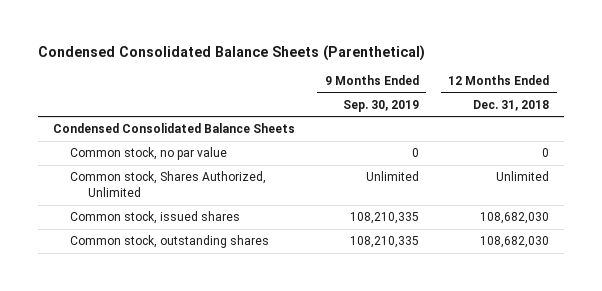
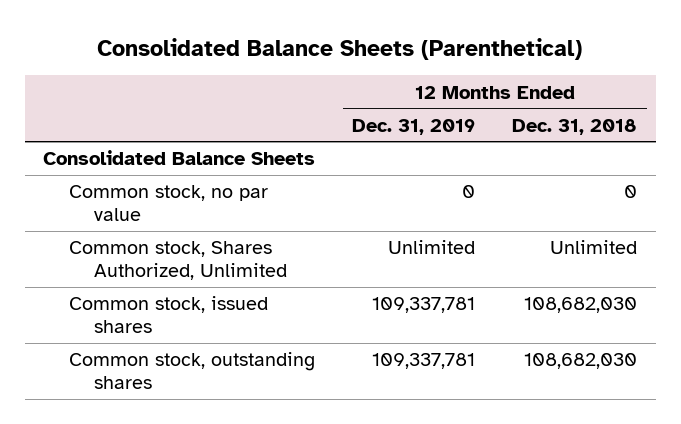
- Condensed Consolidated Balance Sheets (Parenthetical)
+ Consolidated Balance Sheets (Parenthetical)
- | 9 Months Ended Sep. 30, 2019 | 12 Months Ended Dec. 31, 2018
+ | 12 Months Ended Dec. 31, 2019 | 12 Months Ended Dec. 31, 2018
- Condensed Consolidated Balance Sheets
+ Consolidated Balance Sheets

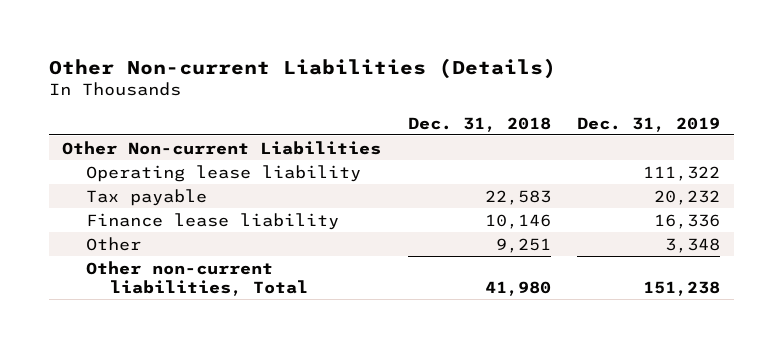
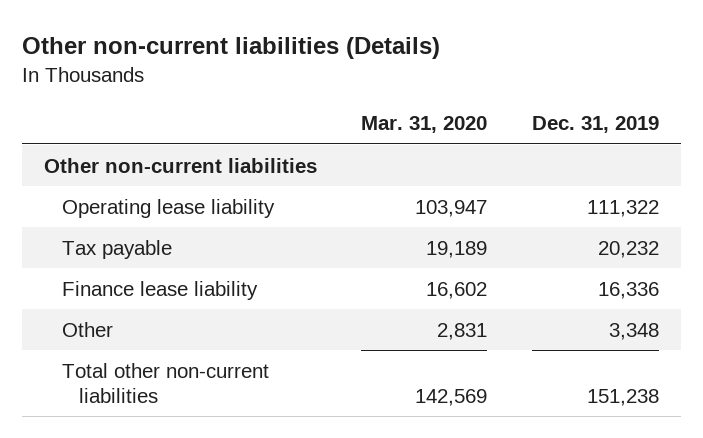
- Other Non-current Liabilities (Details)
+ Other non-current liabilities (Details)
- | Dec. 31, 2018 | Dec. 31, 2019
+ | Mar. 31, 2020 | Dec. 31, 2019
- Other Non-current Liabilities
+ Other non-current liabilities
- Other non-current liabilities, Total | 41,980 | 151,238
+ Total other non-current liabilities | 142,569 | 151,238

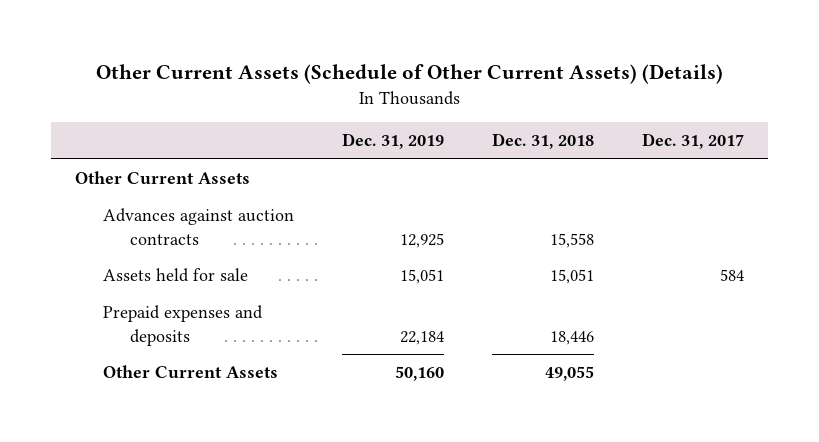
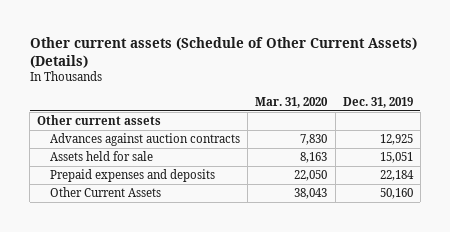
- Other Current Assets (Schedule of Other Current Assets) (Details)
+ Other current assets (Schedule of Other Current Assets) (Details)
- | Dec. 31, 2019 | Dec. 31, 2018 | Dec. 31, 2017
+ | Mar. 31, 2020 | Dec. 31, 2019
- Other Current Assets
+ Other current assets

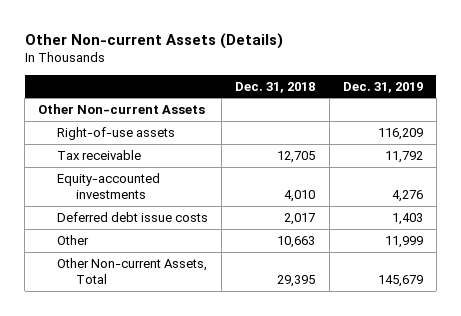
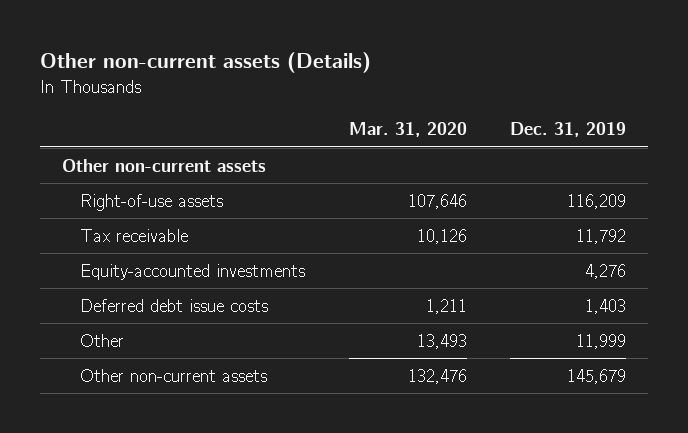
- Other Non-current Assets (Details)
+ Other non-current assets (Details)
- | Dec. 31, 2018 | Dec. 31, 2019
+ | Mar. 31, 2020 | Dec. 31, 2019
- Other Non-current Assets
+ Other non-current assets
- Other Non-current Assets, Total | 29,395 | 145,679
+ Other non-current assets | 132,476 | 145,679

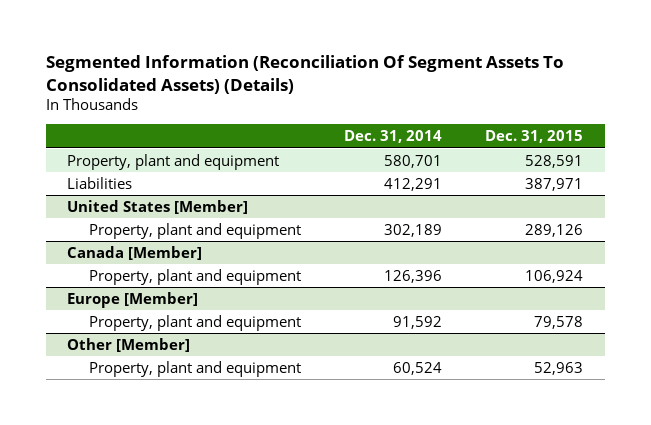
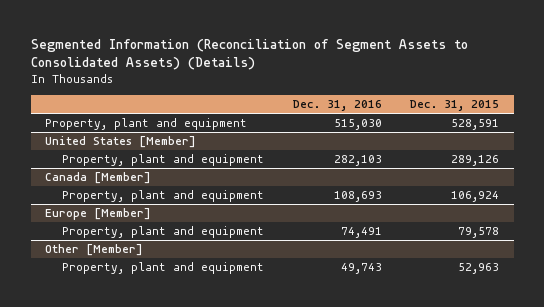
- Segmented Information (Reconciliation Of Segment Assets To Consolidated Assets) (Details)
+ Segmented Information (Reconciliation of Segment Assets to Consolidated Assets) (Details)
- | Dec. 31, 2014 | Dec. 31, 2015
+ | Dec. 31, 2016 | Dec. 31, 2015
- Liabilities | 412,291 | 387,971

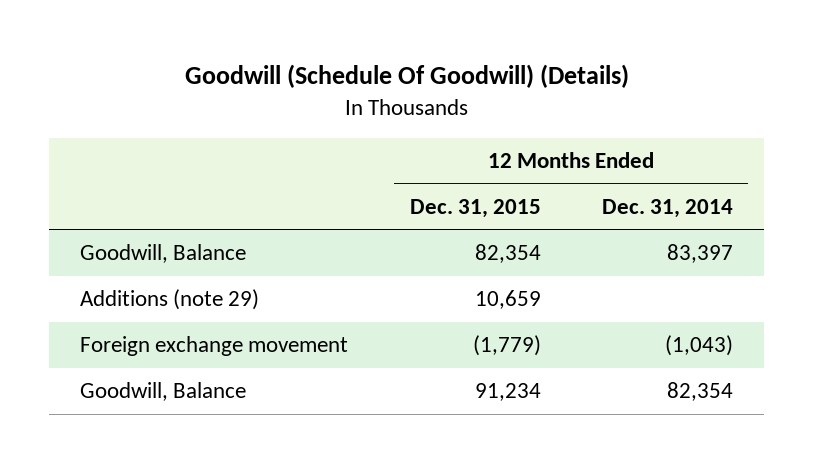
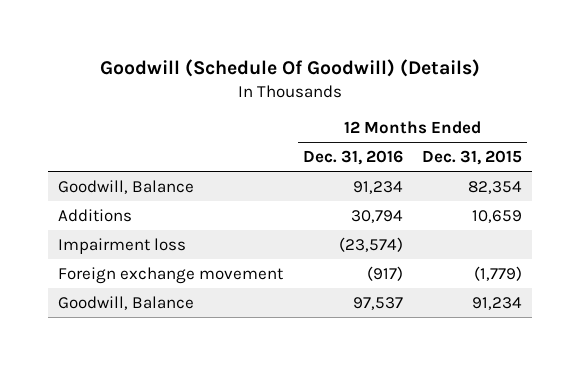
- | 12 Months Ended Dec. 31, 2015 | 12 Months Ended Dec. 31, 2014
+ | 12 Months Ended Dec. 31, 2016 | 12 Months Ended Dec. 31, 2015
- Additions (note 29) | 10,659 |
+ Additions | 30,794 | 10,659
+ Impairment loss | (23,574) |

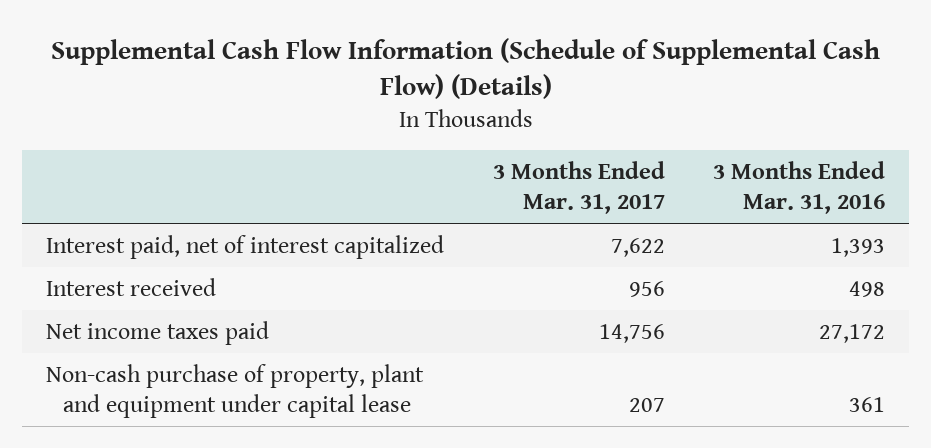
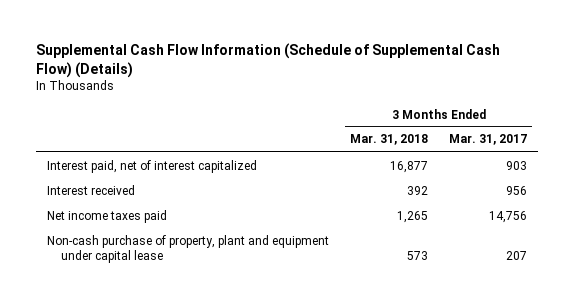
- | 3 Months Ended Mar. 31, 2017 | 3 Months Ended Mar. 31, 2016
+ | 3 Months Ended Mar. 31, 2018 | 3 Months Ended Mar. 31, 2017
- Interest paid, net of interest capitalized | 7,622 | 1,393
+ Interest paid, net of interest capitalized | 16,877 | 903

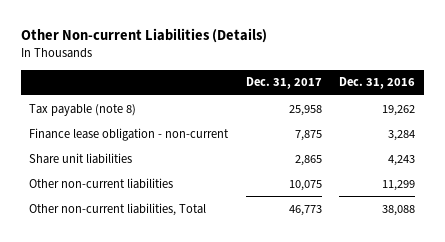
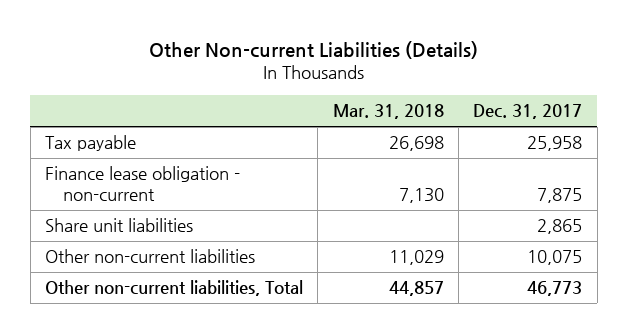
- | Dec. 31, 2017 | Dec. 31, 2016
+ | Mar. 31, 2018 | Dec. 31, 2017
- Tax payable (note 8) | 25,958 | 19,262
+ Tax payable | 26,698 | 25,958

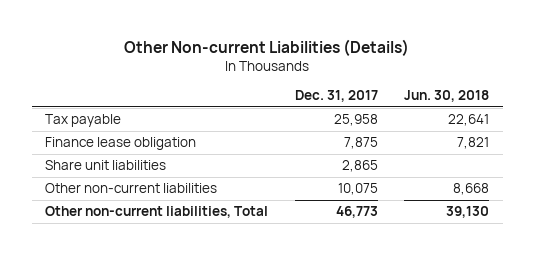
- | Mar. 31, 2018 | Dec. 31, 2017
+ | Dec. 31, 2017 | Jun. 30, 2018
- Finance lease obligation - non-current | 7,130 | 7,875
+ Finance lease obligation | 7,875 | 7,821

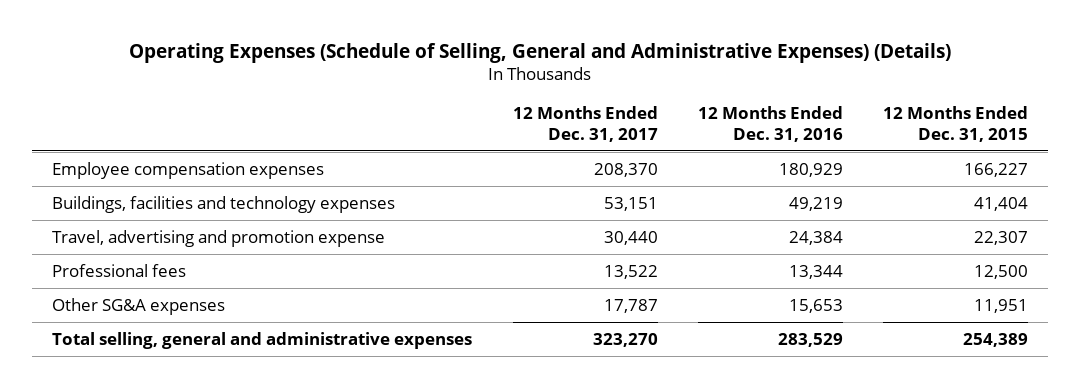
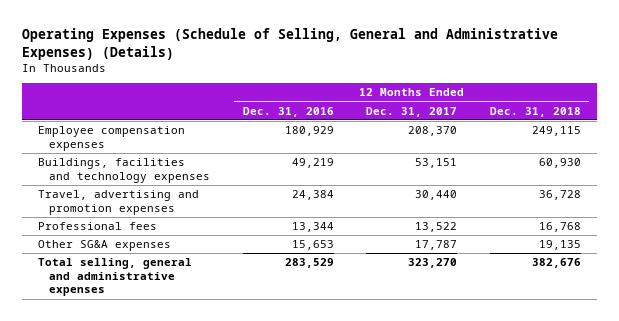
- | 12 Months Ended Dec. 31, 2017 | 12 Months Ended Dec. 31, 2016 | 12 Months Ended Dec. 31, 2015
+ | 12 Months Ended Dec. 31, 2016 | 12 Months Ended Dec. 31, 2017 | 12 Months Ended Dec. 31, 2018
- Travel, advertising and promotion expense | 30,440 | 24,384 | 22,307
+ Travel, advertising and promotion expenses | 24,384 | 30,440 | 36,728

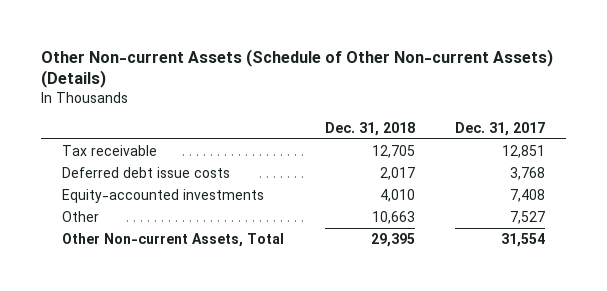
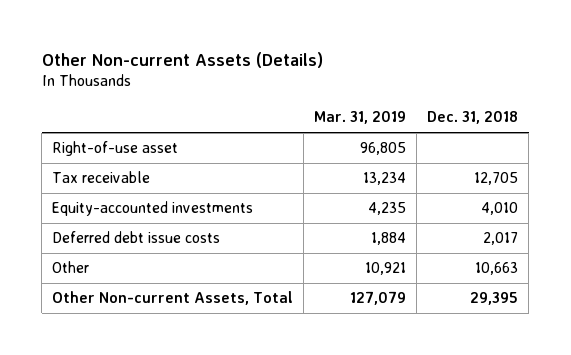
- Other Non-current Assets (Schedule of Other Non-current Assets) (Details)
+ Other Non-current Assets (Details)
- | Dec. 31, 2018 | Dec. 31, 2017
+ | Mar. 31, 2019 | Dec. 31, 2018
+ Right-of-use asset | 96,805 |
moved down: Deferred debt issue costs | 1,884 | 2,017

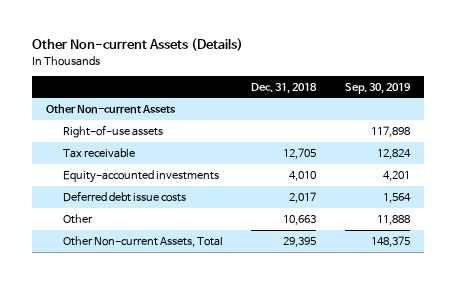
- | Mar. 31, 2019 | Dec. 31, 2018
+ | Dec. 31, 2018 | Sep. 30, 2019
- Right-of-use asset | 96,805 |
+ Other Non-current Assets
+ Right-of-use assets | | 117,898

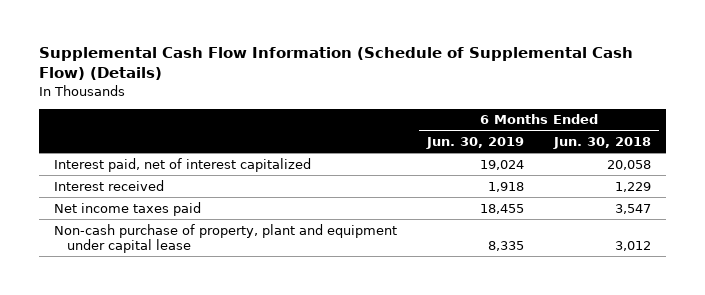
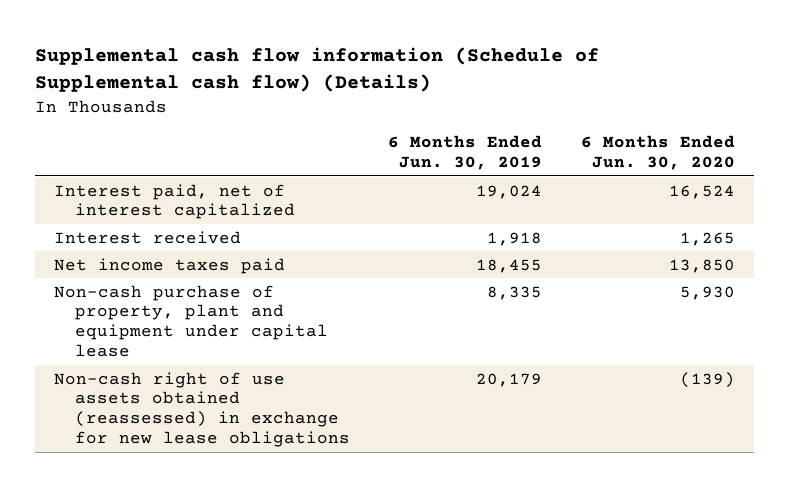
- Supplemental Cash Flow Information (Schedule of Supplemental Cash Flow) (Details)
+ Supplemental cash flow information (Schedule of Supplemental cash flow) (Details)
- | 6 Months Ended Jun. 30, 2019 | 6 Months Ended Jun. 30, 2018
+ | 6 Months Ended Jun. 30, 2019 | 6 Months Ended Jun. 30, 2020
+ Non-cash right of use assets obtained (reassessed) in exchange for new lease obligations | 20,179 | (139)

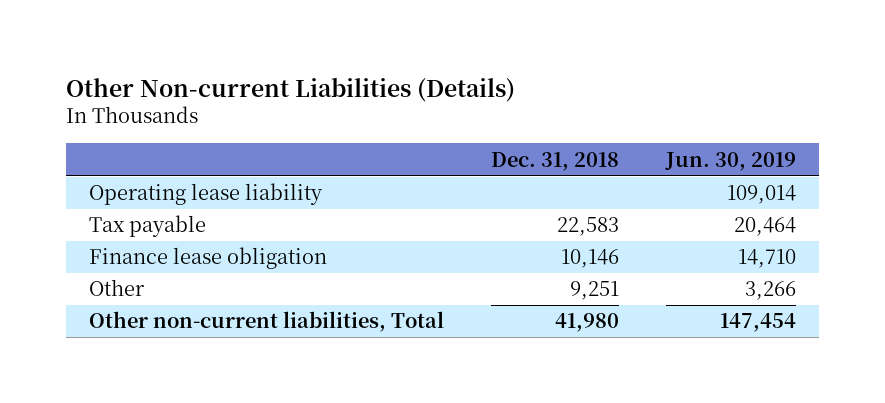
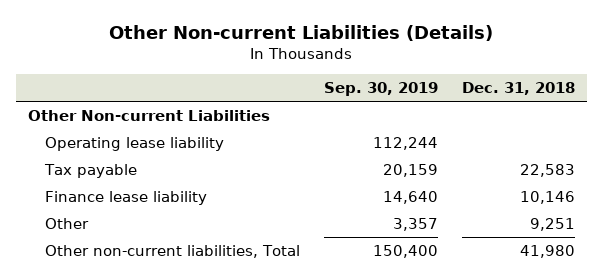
- | Dec. 31, 2018 | Jun. 30, 2019
+ | Sep. 30, 2019 | Dec. 31, 2018
+ Other Non-current Liabilities
- Finance lease obligation | 10,146 | 14,710
+ Finance lease liability | 14,640 | 10,146

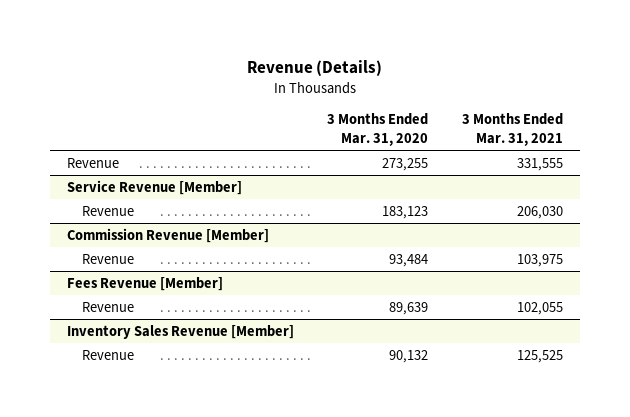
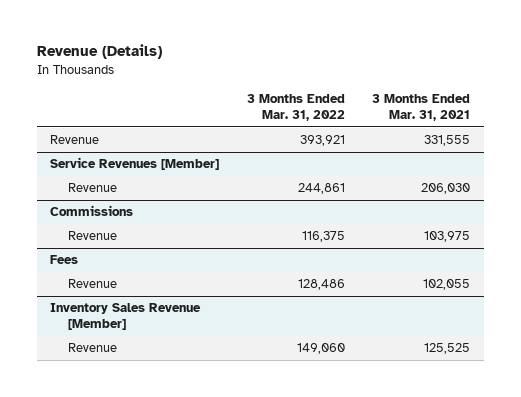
- | 3 Months Ended Mar. 31, 2020 | 3 Months Ended Mar. 31, 2021
+ | 3 Months Ended Mar. 31, 2022 | 3 Months Ended Mar. 31, 2021
- Service Revenue [Member]
+ Service Revenues [Member]
- Commission Revenue [Member]
+ Commissions
- Fees Revenue [Member]
+ Fees

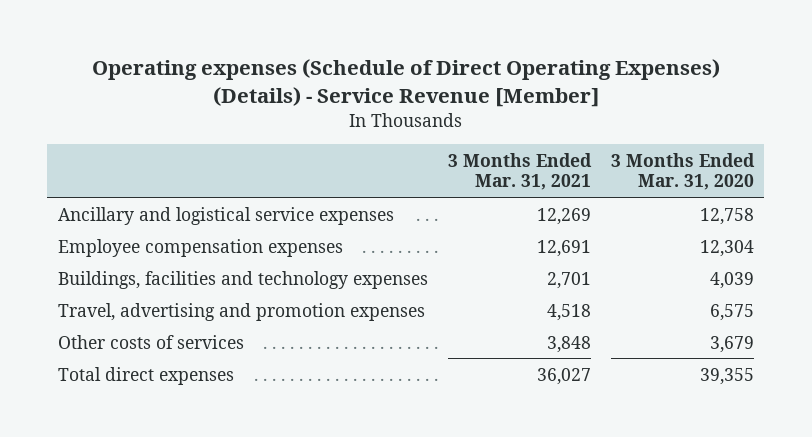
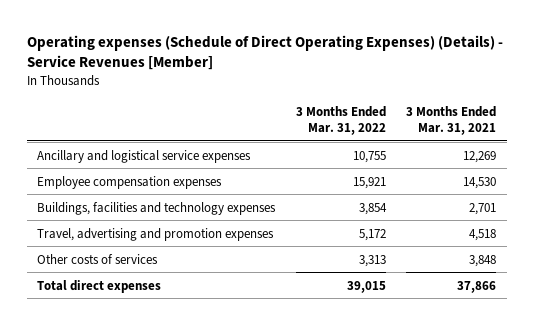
- Operating expenses (Schedule of Direct Operating Expenses) (Details) - Service Revenue [Member]
+ Operating expenses (Schedule of Direct Operating Expenses) (Details) - Service Revenues [Member]
- | 3 Months Ended Mar. 31, 2021 | 3 Months Ended Mar. 31, 2020
+ | 3 Months Ended Mar. 31, 2022 | 3 Months Ended Mar. 31, 2021
- Employee compensation expenses | 12,691 | 12,304
+ Employee compensation expenses | 15,921 | 14,530
- Total direct expenses | 36,027 | 39,355
+ Total direct expenses | 39,015 | 37,866

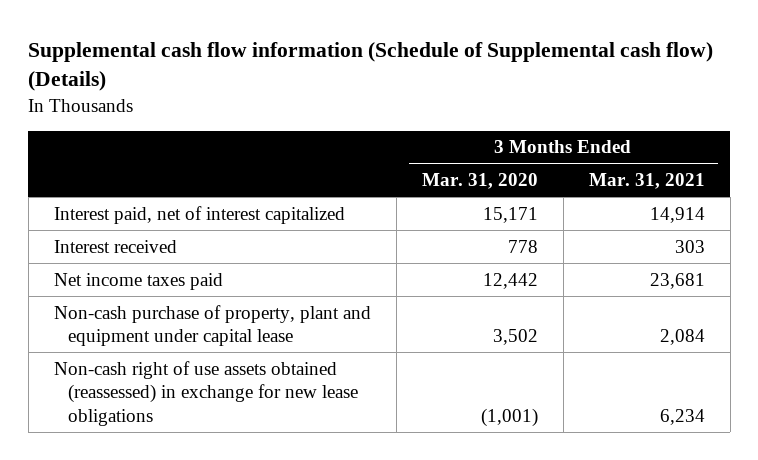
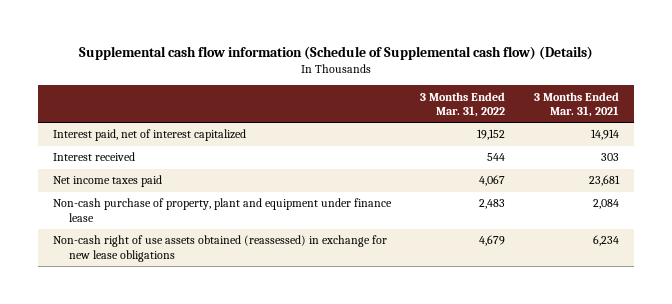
- | 3 Months Ended Mar. 31, 2020 | 3 Months Ended Mar. 31, 2021
+ | 3 Months Ended Mar. 31, 2022 | 3 Months Ended Mar. 31, 2021
- Non-cash purchase of property, plant and equipment under capital lease | 3,502 | 2,084
+ Non-cash purchase of property, plant and equipment under finance lease | 2,483 | 2,084

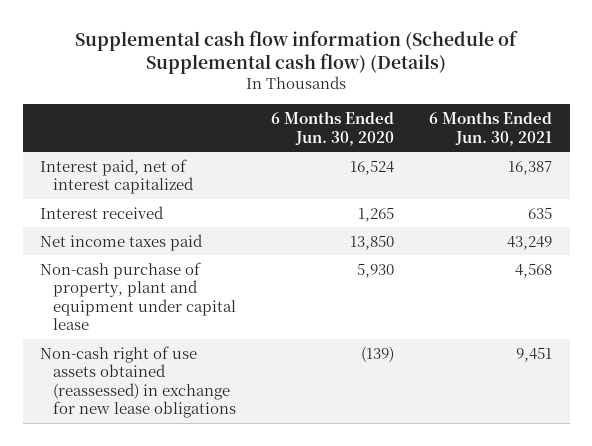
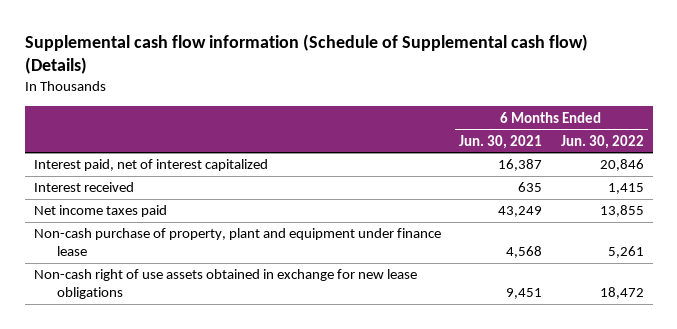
- | 6 Months Ended Jun. 30, 2020 | 6 Months Ended Jun. 30, 2021
+ | 6 Months Ended Jun. 30, 2021 | 6 Months Ended Jun. 30, 2022
- Non-cash purchase of property, plant and equipment under capital lease | 5,930 | 4,568
- Non-cash right of use assets obtained (reassessed) in exchange for new lease obligations | (139) | 9,451
+ Non-cash purchase of property, plant and equipment under finance lease | 4,568 | 5,261
+ Non-cash right of use assets obtained in exchange for new lease obligations | 9,451 | 18,472

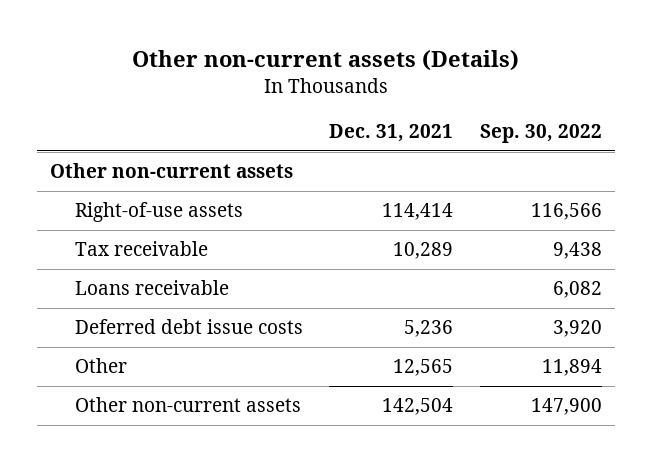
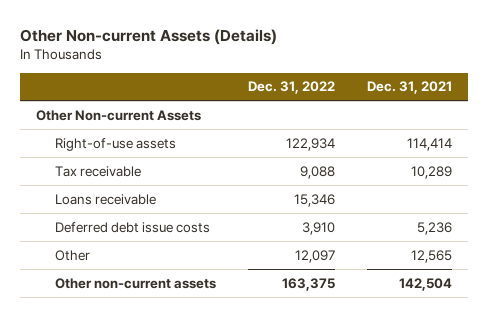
- Other non-current assets (Details)
+ Other Non-current Assets (Details)
- | Dec. 31, 2021 | Sep. 30, 2022
+ | Dec. 31, 2022 | Dec. 31, 2021
- Other non-current assets
+ Other Non-current Assets

